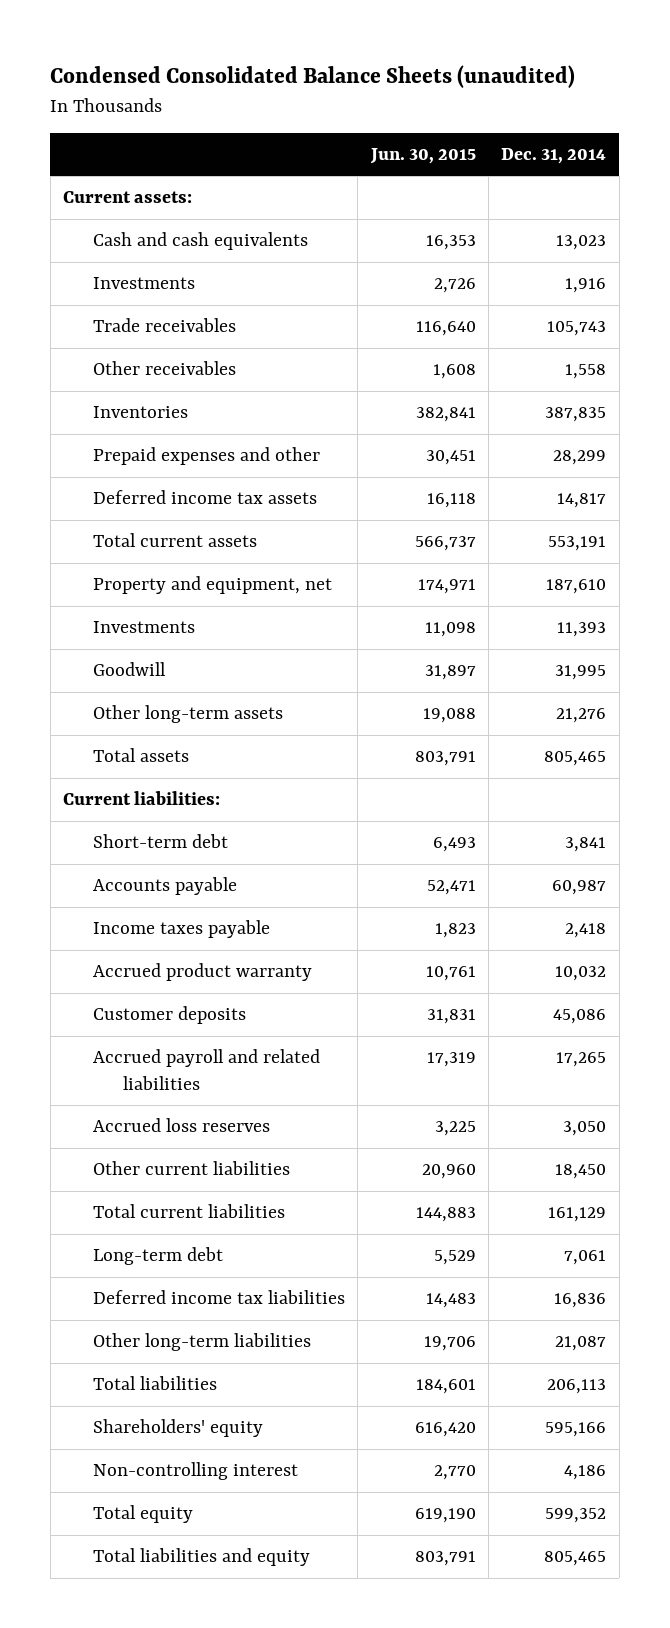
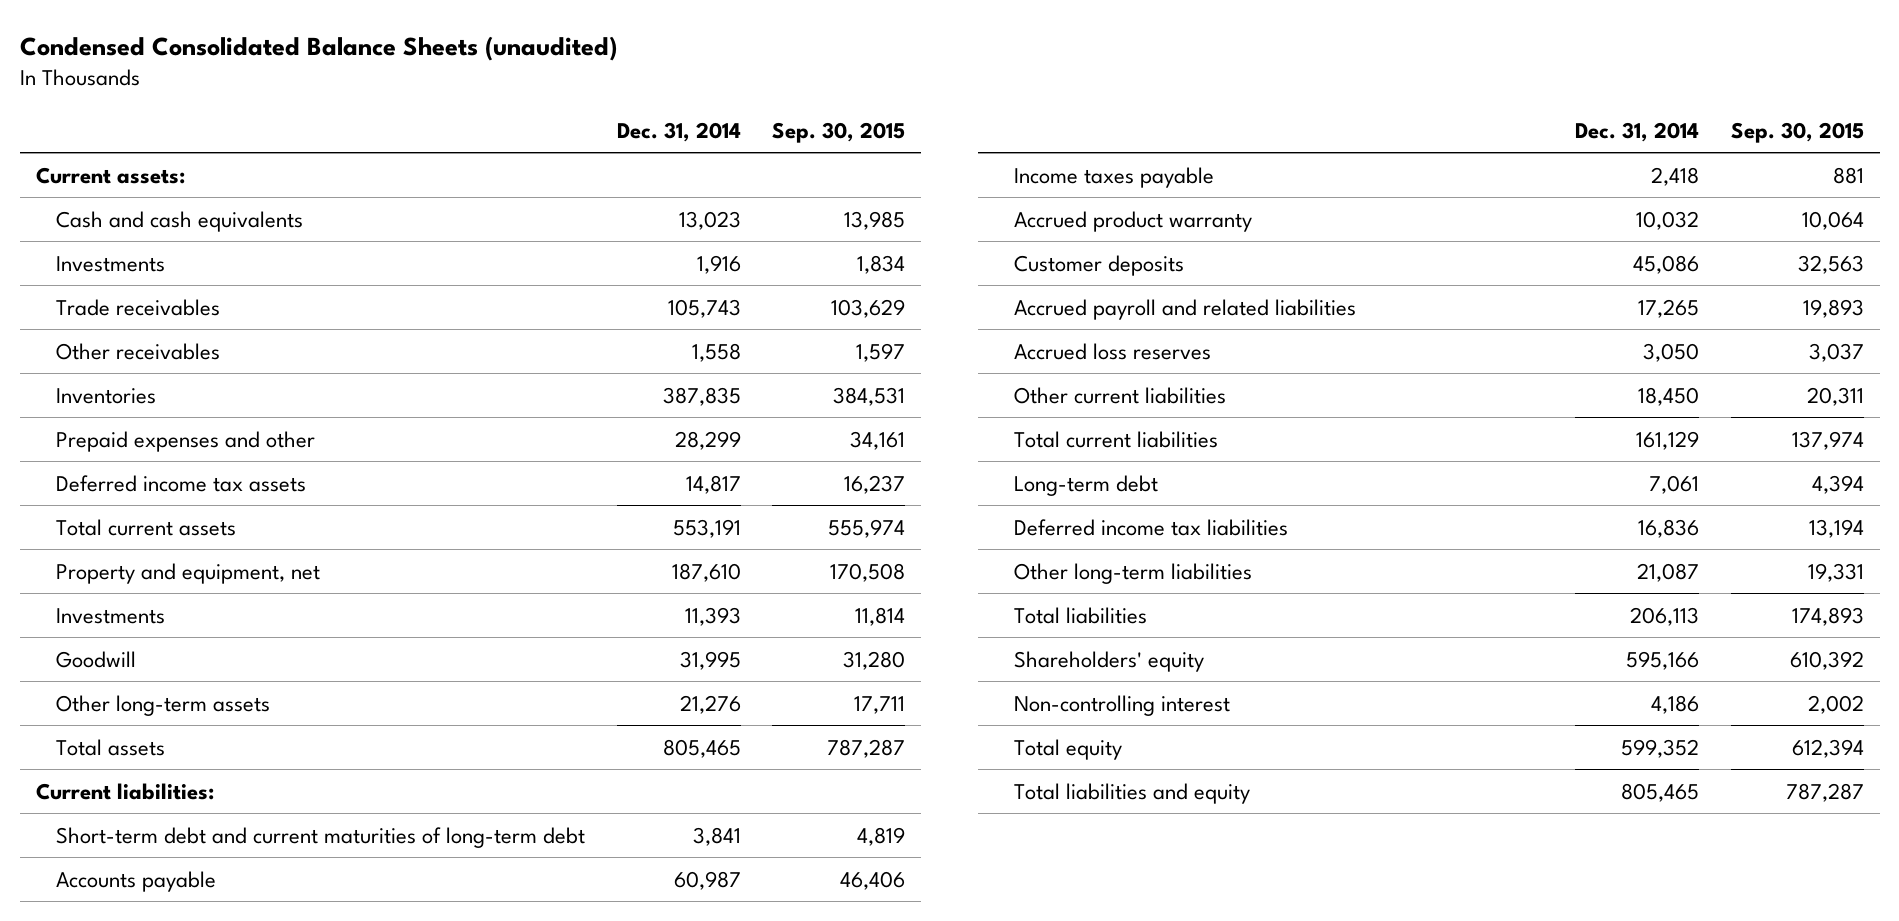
- | Jun. 30, 2015 | Dec. 31, 2014
+ | Dec. 31, 2014 | Sep. 30, 2015
- Short-term debt | 6,493 | 3,841
+ Short-term debt and current maturities of long-term debt | 3,841 | 4,819

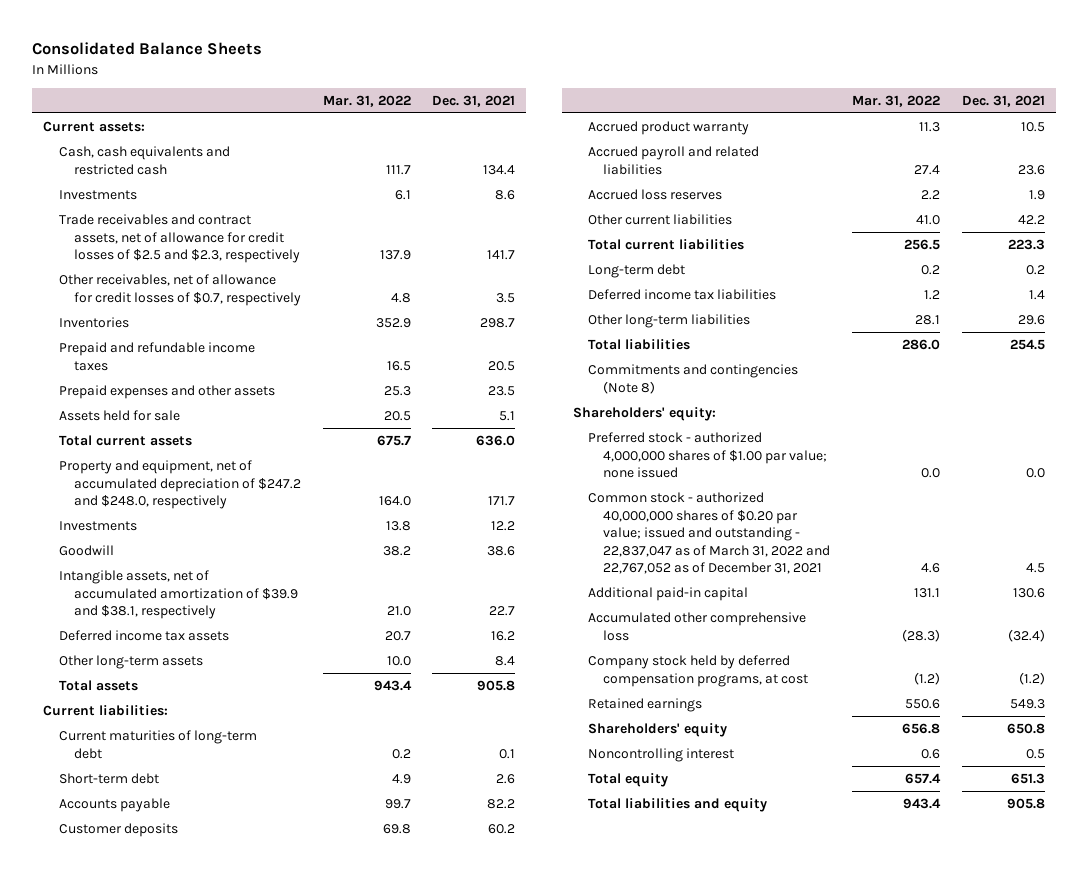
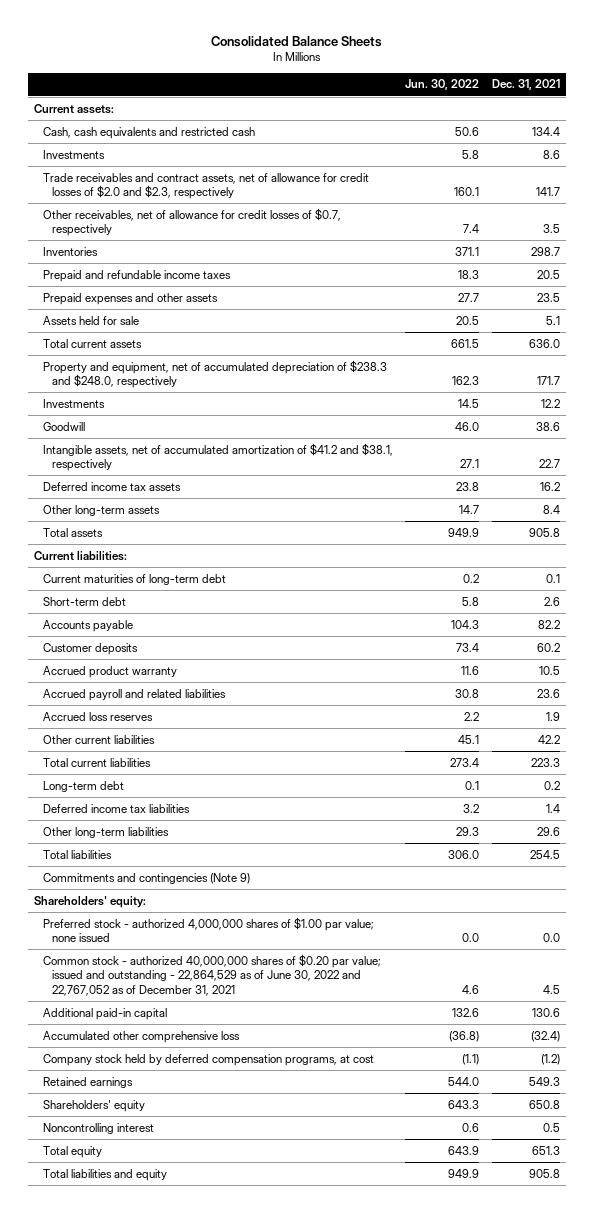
- | Mar. 31, 2022 | Dec. 31, 2021
+ | Jun. 30, 2022 | Dec. 31, 2021
- Trade receivables and contract assets, net of allowance for credit losses of $2.5 and $2.3, respectively | 137.9 | 141.7
+ Trade receivables and contract assets, net of allowance for credit losses of $2.0 and $2.3, respectively | 160.1 | 141.7
- Property and equipment, net of accumulated depreciation of $247.2 and $248.0, respectively | 164.0 | 171.7
+ Property and equipment, net of accumulated depreciation of $238.3 and $248.0, respectively | 162.3 | 171.7
- Intangible assets, net of accumulated amortization of $39.9 and $38.1, respectively | 21.0 | 22.7
+ Intangible assets, net of accumulated amortization of $41.2 and $38.1, respectively | 27.1 | 22.7
- Commitments and contingencies (Note 8)
+ Commitments and contingencies (Note 9)
- Common stock - authorized 40,000,000 shares of $0.20 par value; issued and outstanding - 22,837,047 as of March 31, 2022 and 22,767,052 as of December 31, 2021 | 4.6 | 4.5
+ Common stock - authorized 40,000,000 shares of $0.20 par value; issued and outstanding - 22,864,529 as of June 30, 2022 and 22,767,052 as of December 31, 2021 | 4.6 | 4.5

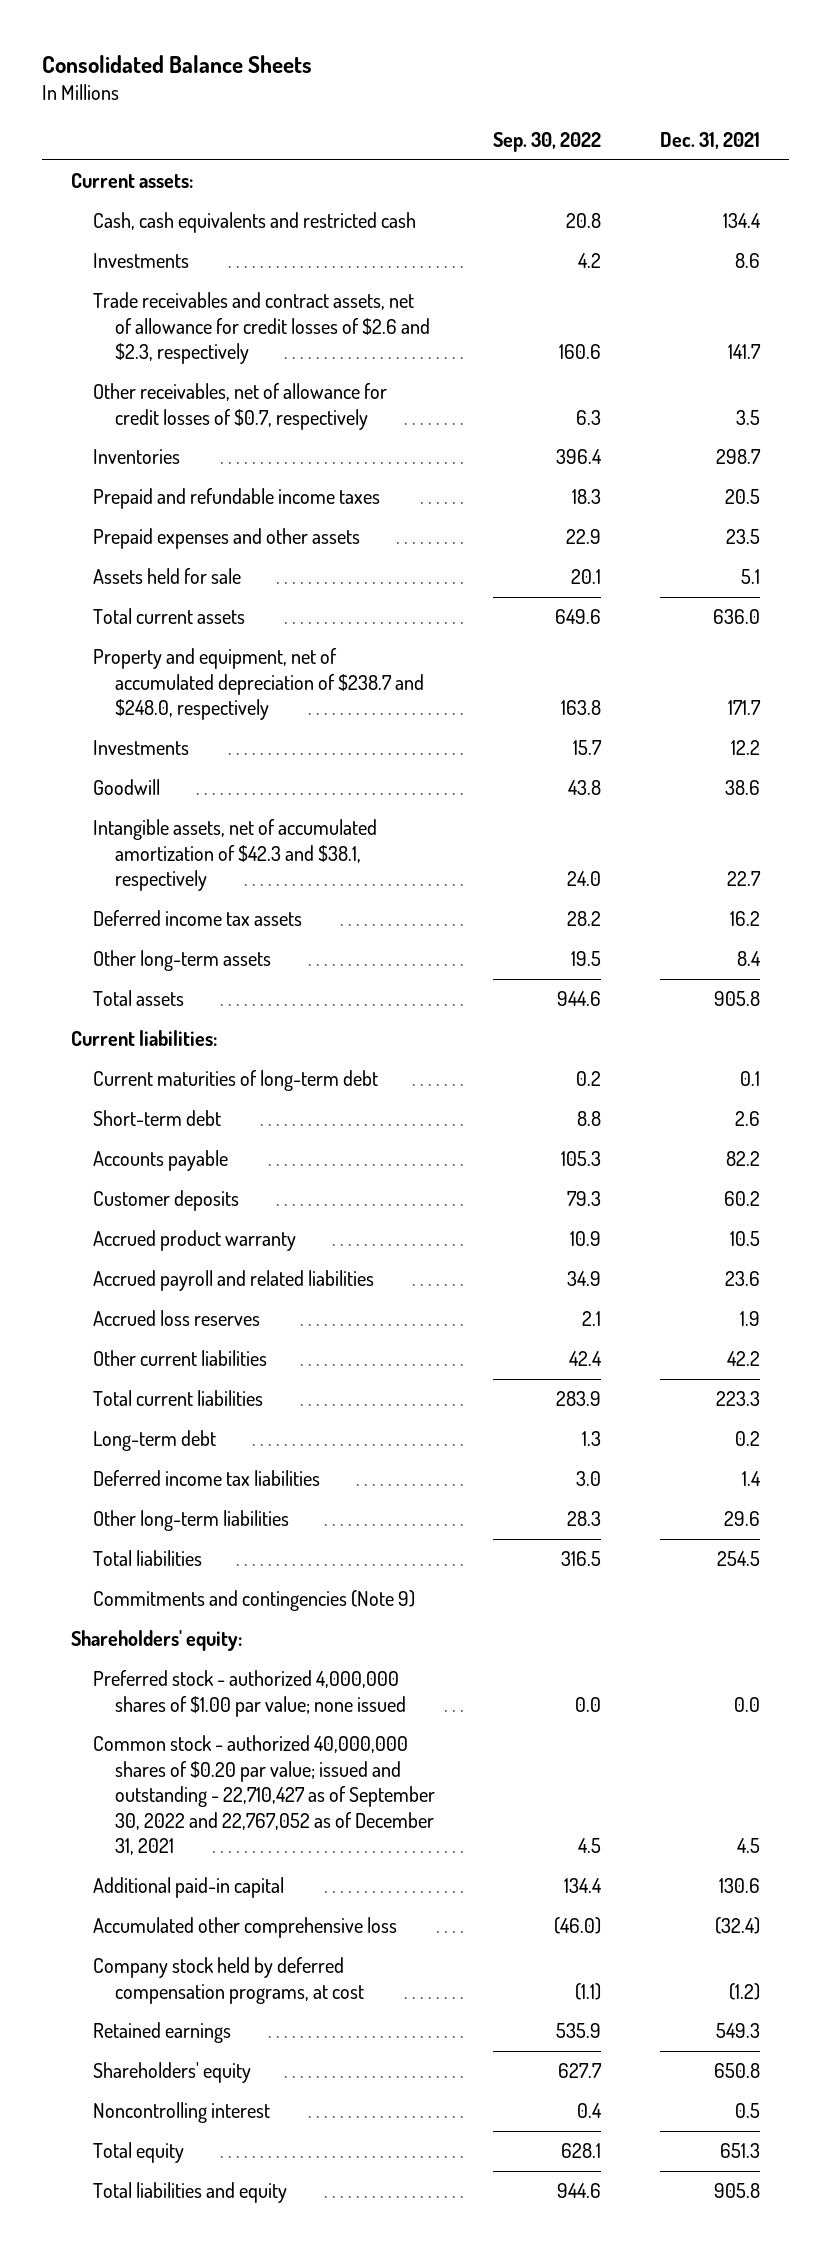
- | Jun. 30, 2022 | Dec. 31, 2021
+ | Sep. 30, 2022 | Dec. 31, 2021
- Trade receivables and contract assets, net of allowance for credit losses of $2.0 and $2.3, respectively | 160.1 | 141.7
+ Trade receivables and contract assets, net of allowance for credit losses of $2.6 and $2.3, respectively | 160.6 | 141.7
- Property and equipment, net of accumulated depreciation of $238.3 and $248.0, respectively | 162.3 | 171.7
+ Property and equipment, net of accumulated depreciation of $238.7 and $248.0, respectively | 163.8 | 171.7
- Intangible assets, net of accumulated amortization of $41.2 and $38.1, respectively | 27.1 | 22.7
+ Intangible assets, net of accumulated amortization of $42.3 and $38.1, respectively | 24.0 | 22.7
- Common stock - authorized 40,000,000 shares of $0.20 par value; issued and outstanding - 22,864,529 as of June 30, 2022 and 22,767,052 as of December 31, 2021 | 4.6 | 4.5
+ Common stock - authorized 40,000,000 shares of $0.20 par value; issued and outstanding - 22,710,427 as of September 30, 2022 and 22,767,052 as of December 31, 2021 | 4.5 | 4.5

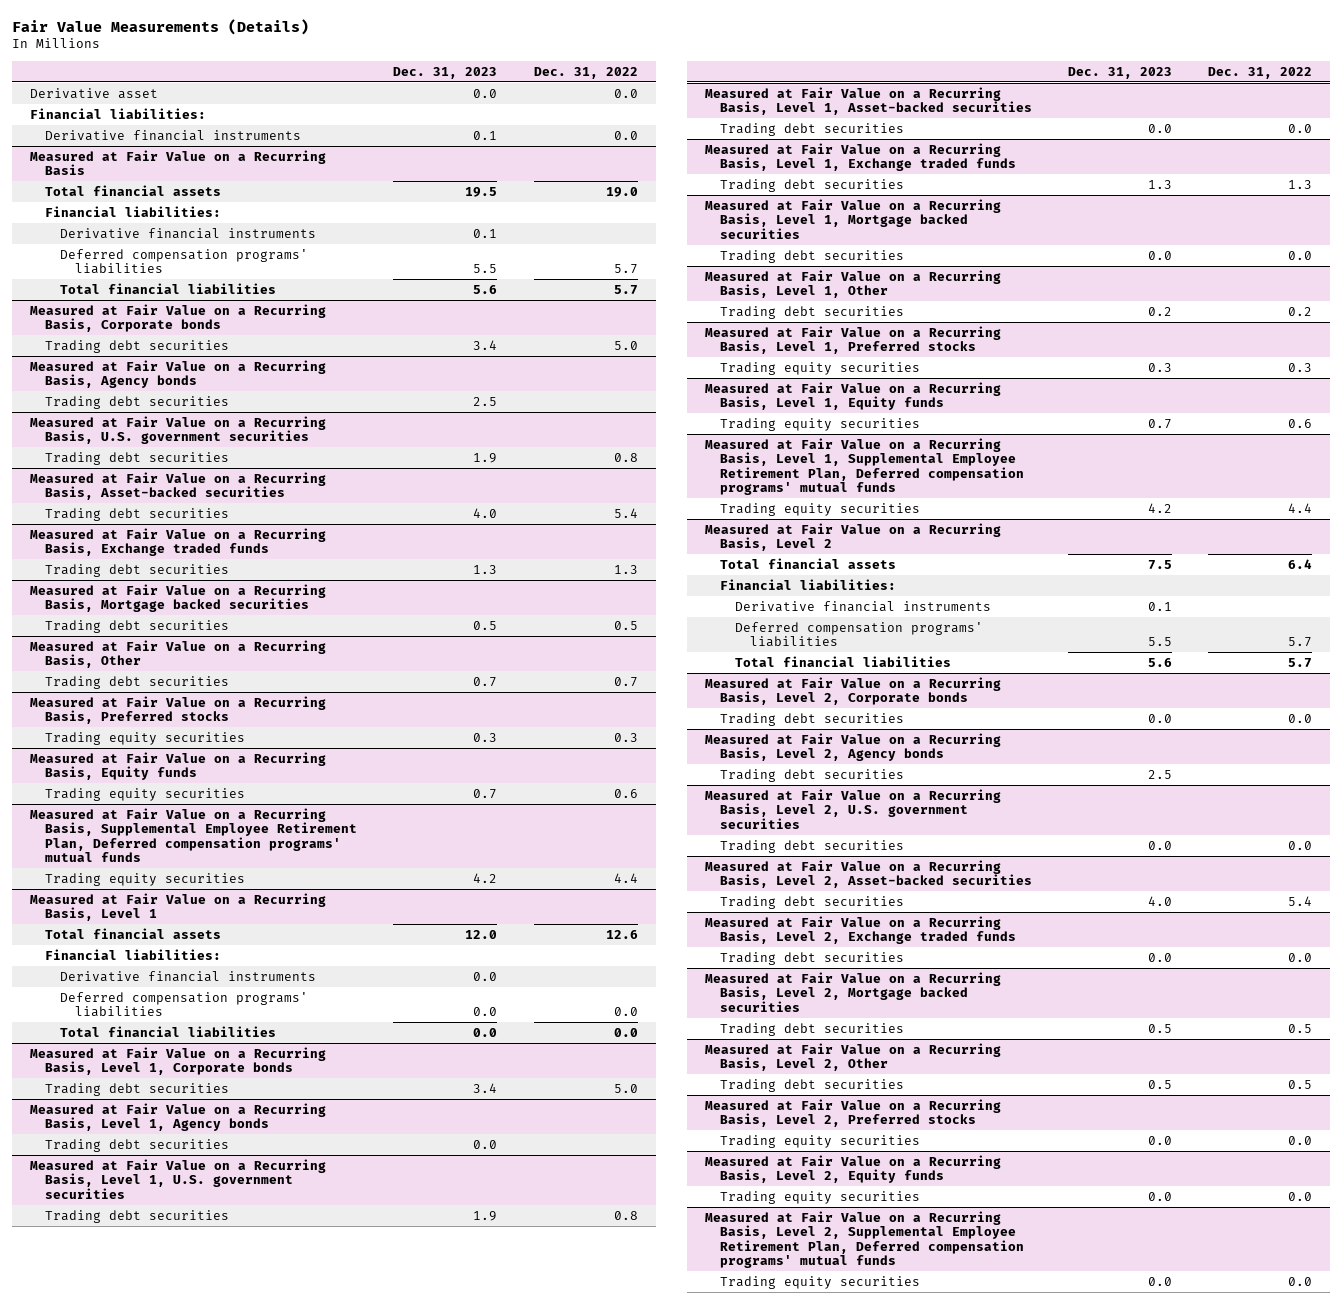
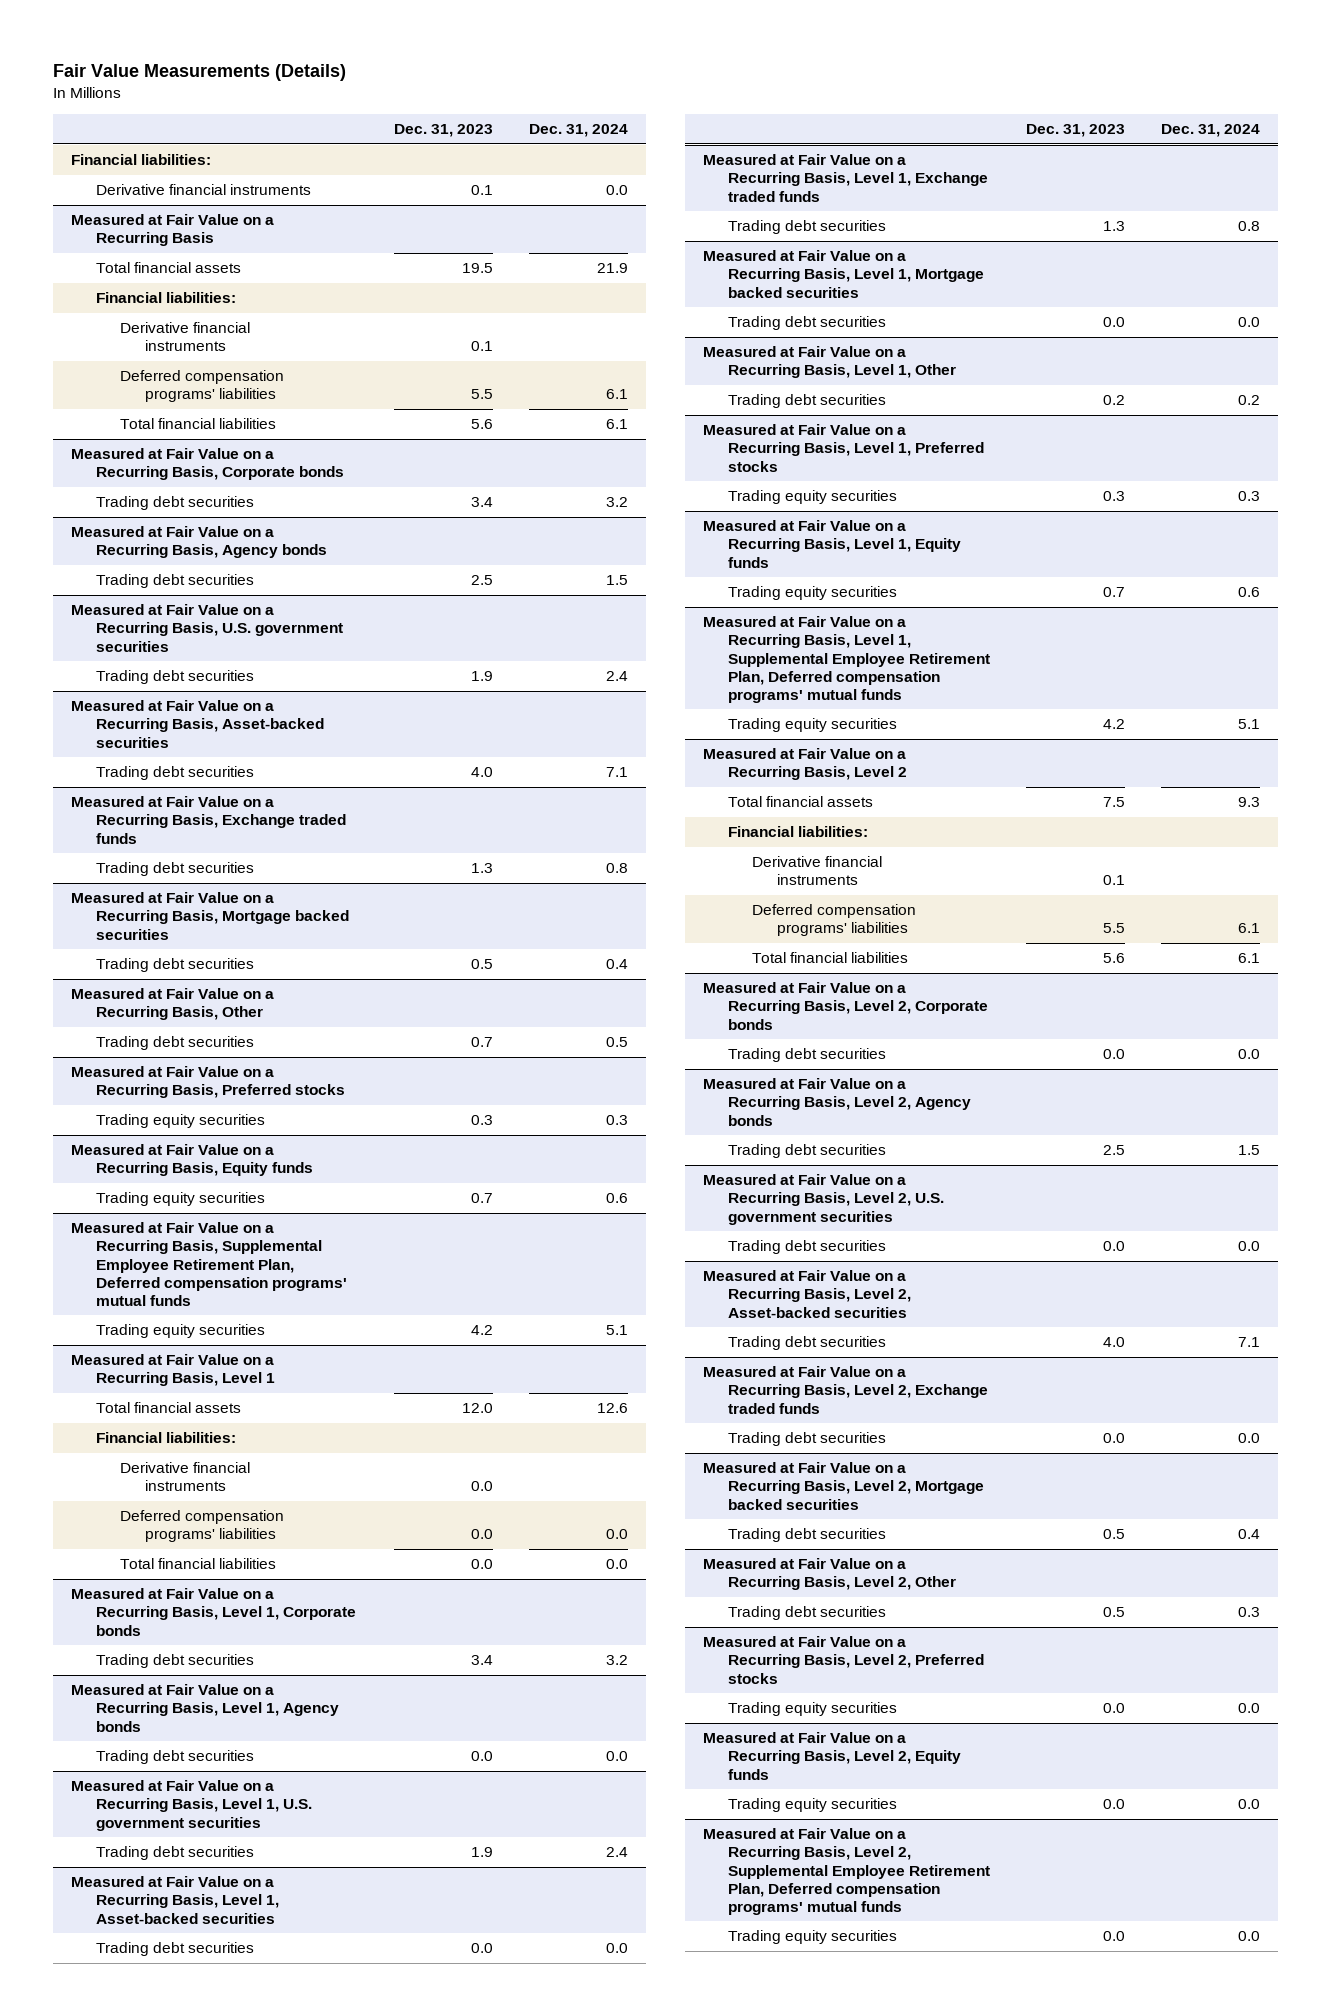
- | Dec. 31, 2023 | Dec. 31, 2022
+ | Dec. 31, 2023 | Dec. 31, 2024
- Derivative asset | 0.0 | 0.0

